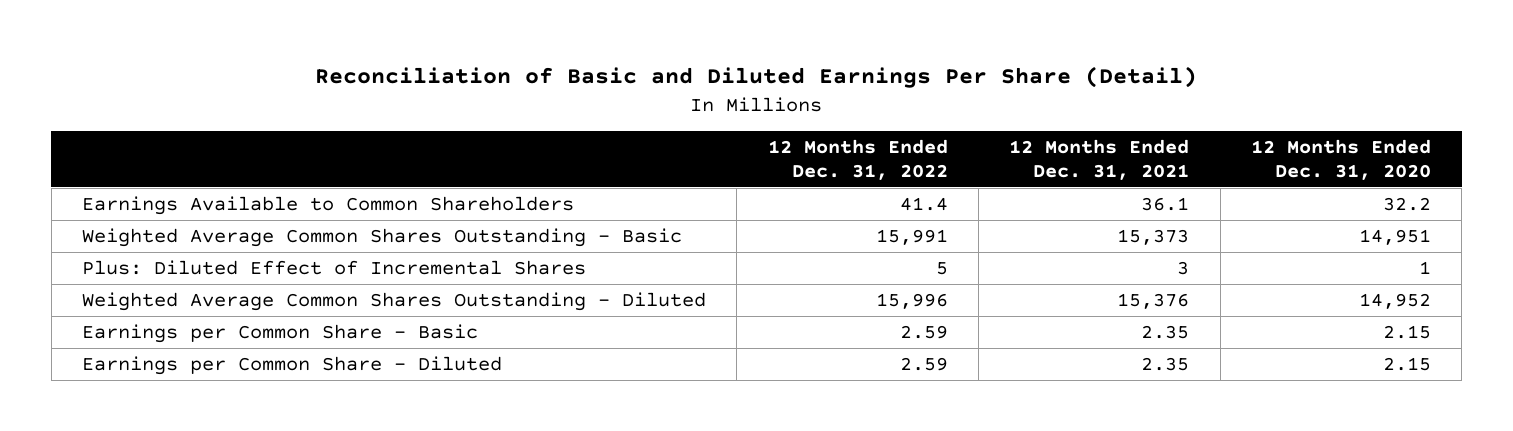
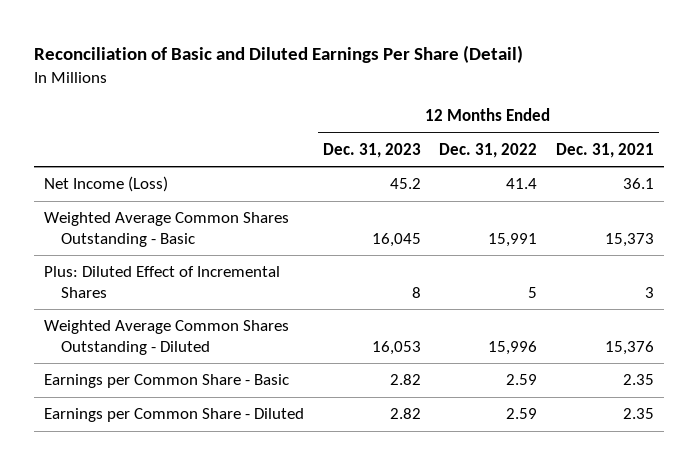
- | 12 Months Ended Dec. 31, 2022 | 12 Months Ended Dec. 31, 2021 | 12 Months Ended Dec. 31, 2020
+ | 12 Months Ended Dec. 31, 2023 | 12 Months Ended Dec. 31, 2022 | 12 Months Ended Dec. 31, 2021
- Earnings Available to Common Shareholders | 41.4 | 36.1 | 32.2
+ Net Income (Loss) | 45.2 | 41.4 | 36.1

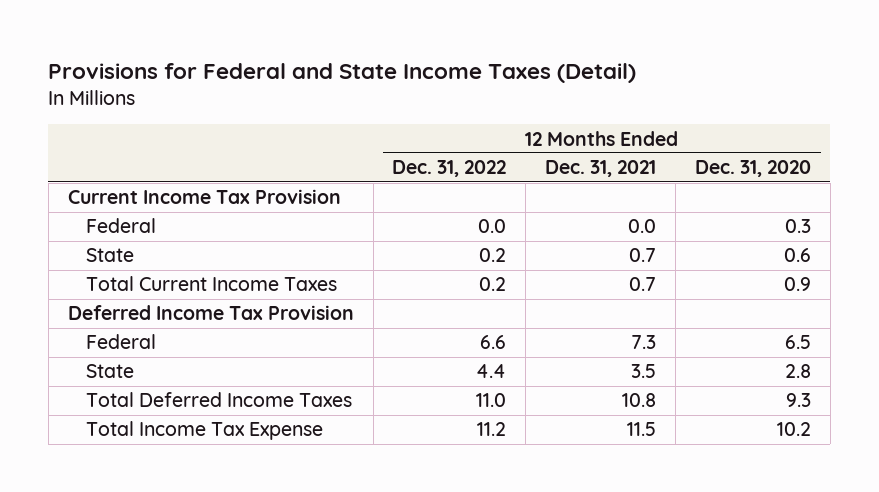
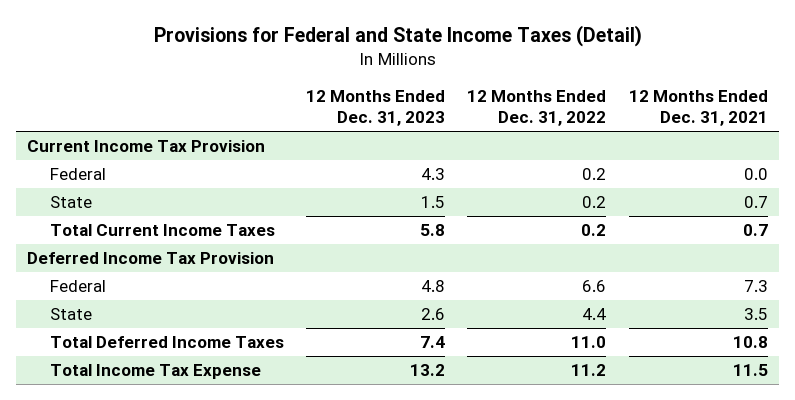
- | 12 Months Ended Dec. 31, 2022 | 12 Months Ended Dec. 31, 2021 | 12 Months Ended Dec. 31, 2020
+ | 12 Months Ended Dec. 31, 2023 | 12 Months Ended Dec. 31, 2022 | 12 Months Ended Dec. 31, 2021
- Federal | 0.0 | 0.0 | 0.3
+ Federal | 4.3 | 0.2 | 0.0

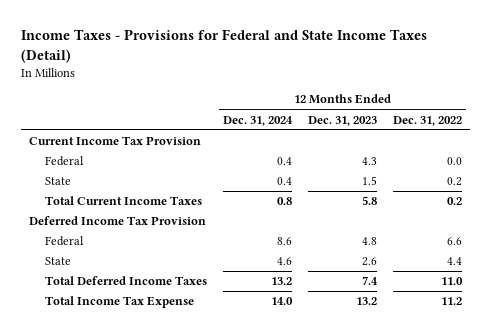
- Provisions for Federal and State Income Taxes (Detail)
+ Income Taxes - Provisions for Federal and State Income Taxes (Detail)
- | 12 Months Ended Dec. 31, 2023 | 12 Months Ended Dec. 31, 2022 | 12 Months Ended Dec. 31, 2021
+ | 12 Months Ended Dec. 31, 2024 | 12 Months Ended Dec. 31, 2023 | 12 Months Ended Dec. 31, 2022
- Federal | 4.3 | 0.2 | 0.0
+ Federal | 0.4 | 4.3 | 0.0

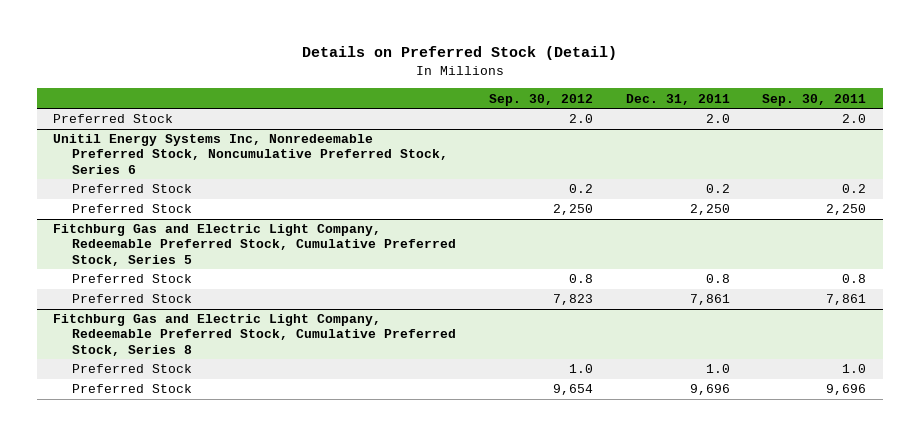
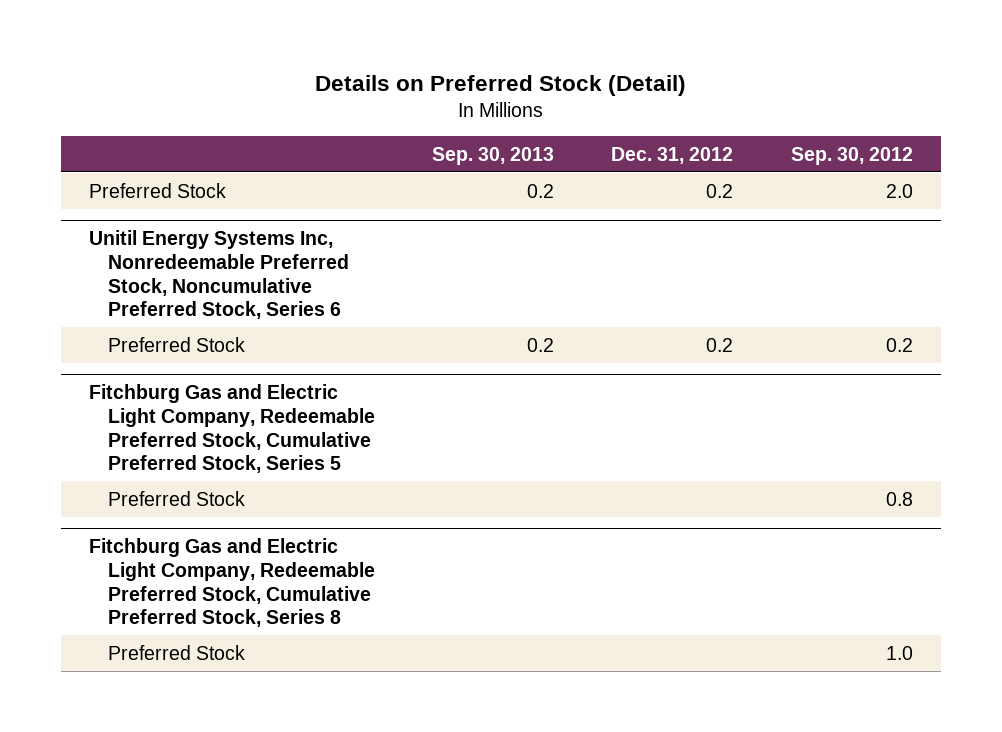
- | Sep. 30, 2012 | Dec. 31, 2011 | Sep. 30, 2011
+ | Sep. 30, 2013 | Dec. 31, 2012 | Sep. 30, 2012
@ Unitil Energy Systems Inc, Nonredeemable Preferred Stock, Noncumulative Preferred Stock, Series 6
- Preferred Stock | 2,250 | 2,250 | 2,250
@ Fitchburg Gas and Electric Light Company, Redeemable Preferred Stock, Cumulative Preferred Stock, Series 5
- Preferred Stock | 7,823 | 7,861 | 7,861
@ Fitchburg Gas and Electric Light Company, Redeemable Preferred Stock, Cumulative Preferred Stock, Series 8
- Preferred Stock | 9,654 | 9,696 | 9,696

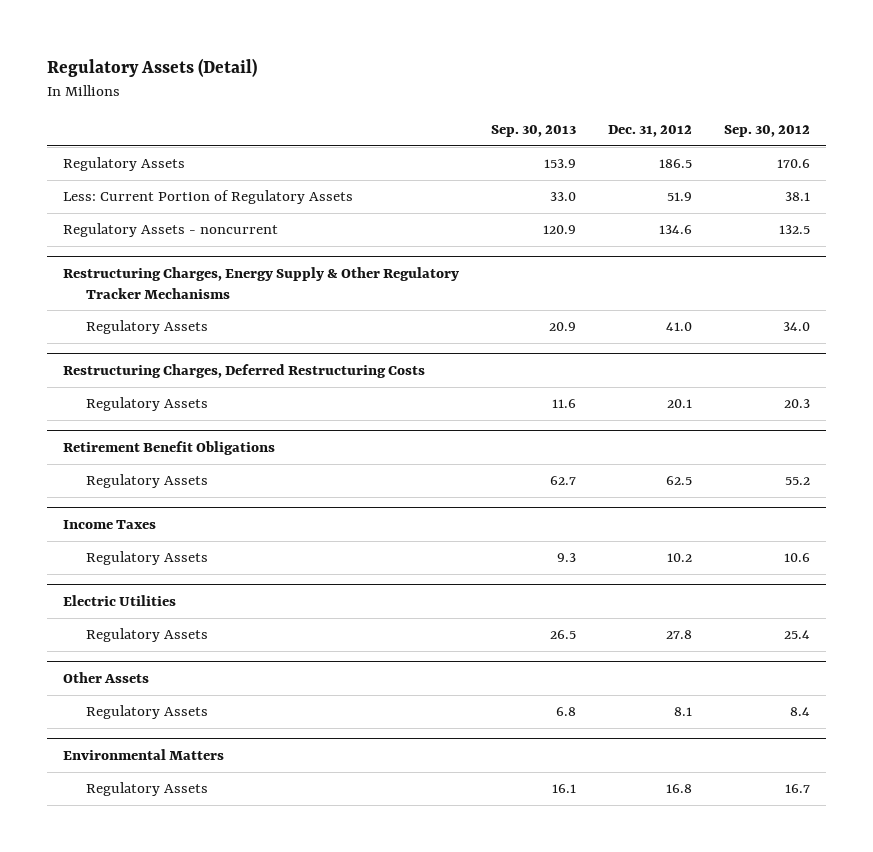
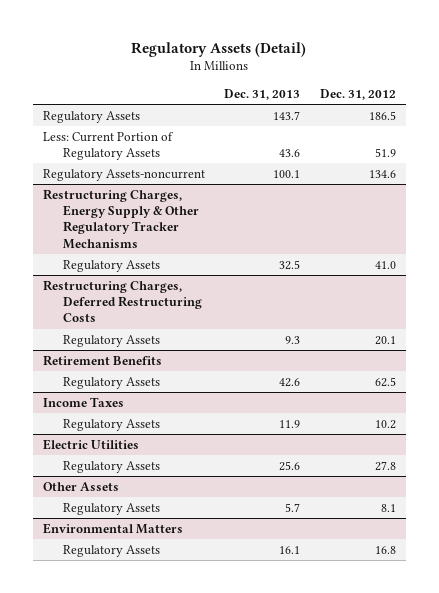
- | Sep. 30, 2013 | Dec. 31, 2012 | Sep. 30, 2012
+ | Dec. 31, 2013 | Dec. 31, 2012
- Regulatory Assets - noncurrent | 120.9 | 134.6 | 132.5
+ Regulatory Assets-noncurrent | 100.1 | 134.6
- Retirement Benefit Obligations
+ Retirement Benefits

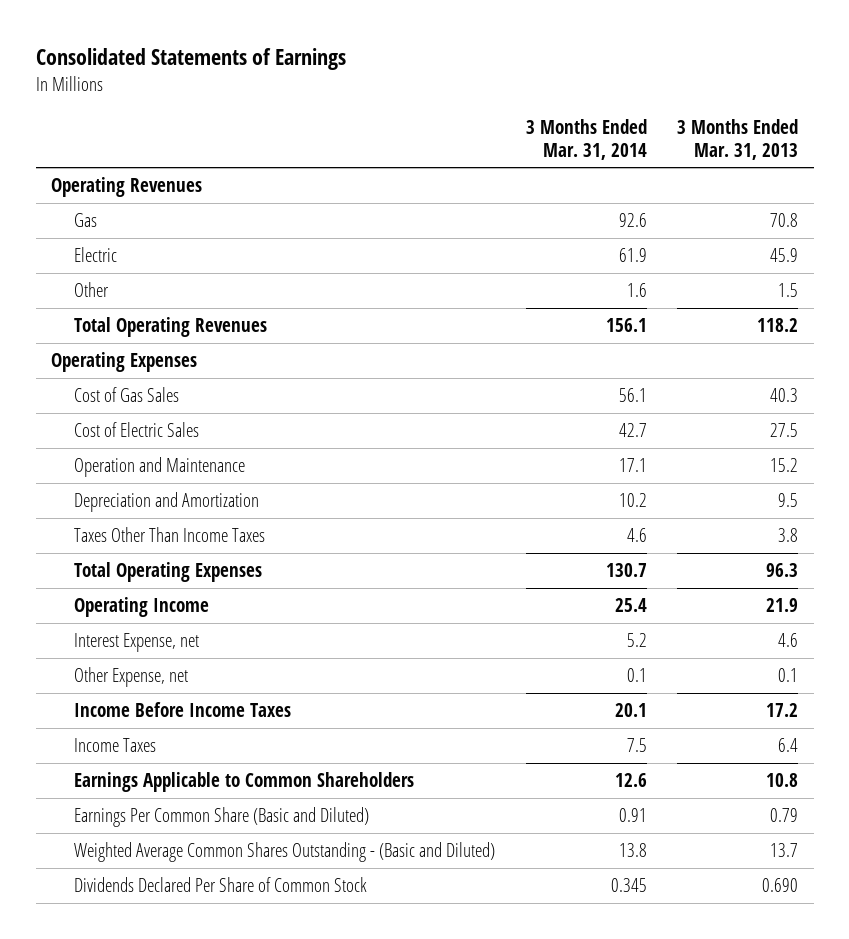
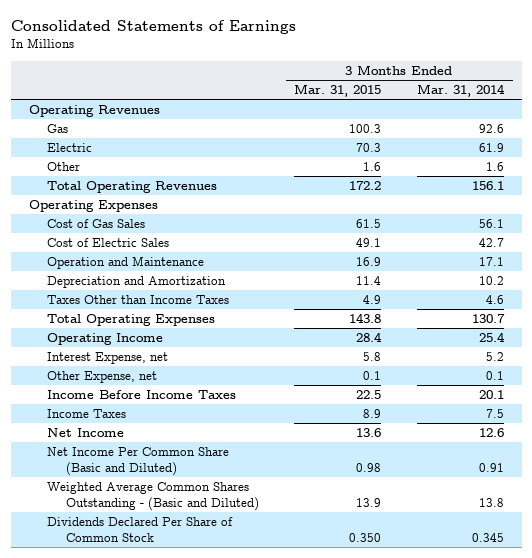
- | 3 Months Ended Mar. 31, 2014 | 3 Months Ended Mar. 31, 2013
+ | 3 Months Ended Mar. 31, 2015 | 3 Months Ended Mar. 31, 2014
- Taxes Other Than Income Taxes | 4.6 | 3.8
+ Taxes Other than Income Taxes | 4.9 | 4.6
- Earnings Applicable to Common Shareholders | 12.6 | 10.8
- Earnings Per Common Share (Basic and Diluted) | 0.91 | 0.79
+ Net Income | 13.6 | 12.6
+ Net Income Per Common Share (Basic and Diluted) | 0.98 | 0.91

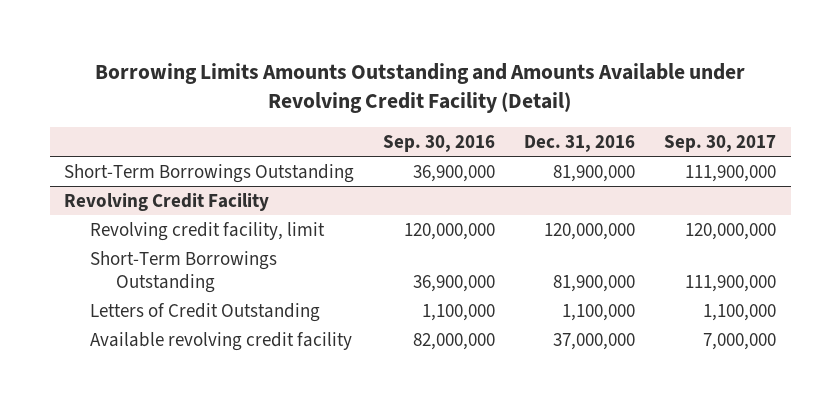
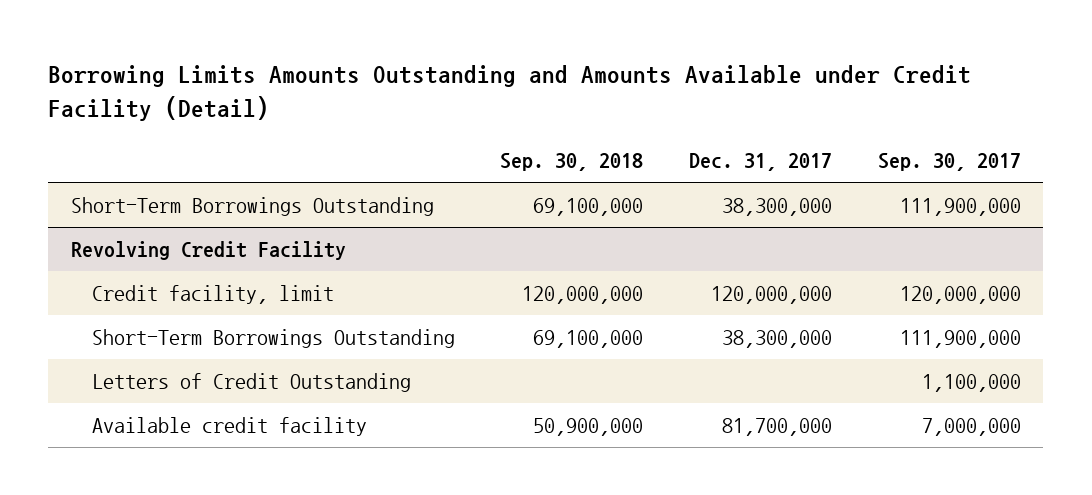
- Borrowing Limits Amounts Outstanding and Amounts Available under Revolving Credit Facility (Detail)
+ Borrowing Limits Amounts Outstanding and Amounts Available under Credit Facility (Detail)
- | Sep. 30, 2016 | Dec. 31, 2016 | Sep. 30, 2017
+ | Sep. 30, 2018 | Dec. 31, 2017 | Sep. 30, 2017
@ Revolving Credit Facility
- Revolving credit facility, limit | 120,000,000 | 120,000,000 | 120,000,000
+ Credit facility, limit | 120,000,000 | 120,000,000 | 120,000,000
- Available revolving credit facility | 82,000,000 | 37,000,000 | 7,000,000
+ Available credit facility | 50,900,000 | 81,700,000 | 7,000,000

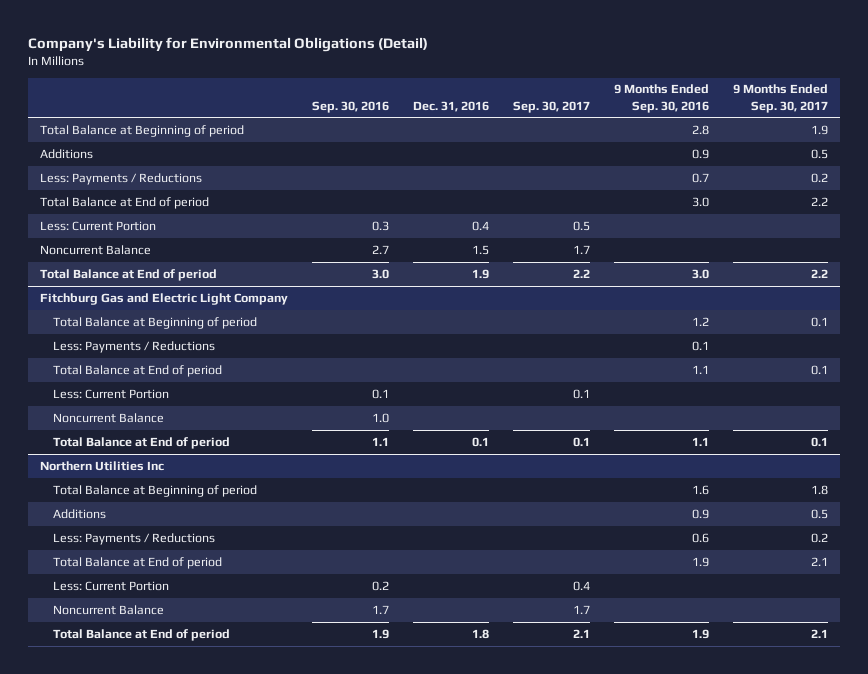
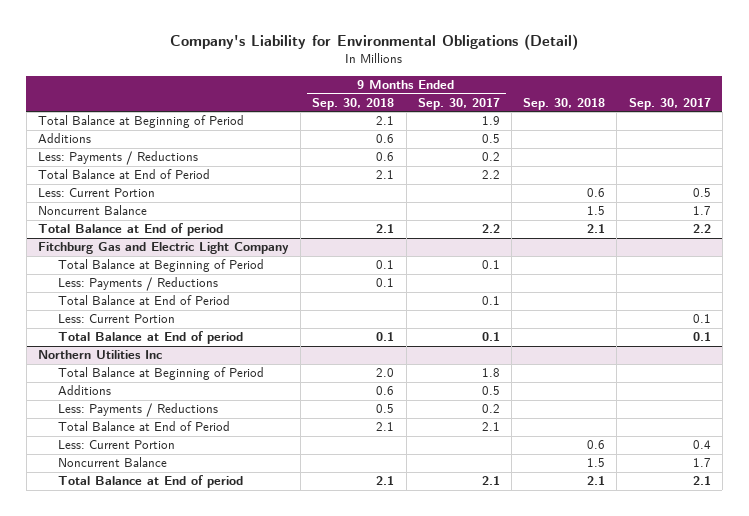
- | Sep. 30, 2016 | Dec. 31, 2016 | Sep. 30, 2017 | 9 Months Ended Sep. 30, 2016 | 9 Months Ended Sep. 30, 2017
+ | 9 Months Ended Sep. 30, 2018 | 9 Months Ended Sep. 30, 2017 | Sep. 30, 2018 | Sep. 30, 2017
- Total Balance at Beginning of period | | | | 2.8 | 1.9
+ Total Balance at Beginning of Period | 2.1 | 1.9 | |
- Total Balance at End of period | | | | 3.0 | 2.2
+ Total Balance at End of Period | 2.1 | 2.2 | |
@ Fitchburg Gas and Electric Light Company
- Total Balance at Beginning of period | | | | 1.2 | 0.1
+ Total Balance at Beginning of Period | 0.1 | 0.1 | |
- Total Balance at End of period | | | | 1.1 | 0.1
+ Total Balance at End of Period | | 0.1 | |
- Noncurrent Balance | 1.0 | | | |
@ Northern Utilities Inc
- Total Balance at Beginning of period | | | | 1.6 | 1.8
+ Total Balance at Beginning of Period | 2.0 | 1.8 | |
- Total Balance at End of period | | | | 1.9 | 2.1
+ Total Balance at End of Period | 2.1 | 2.1 | |

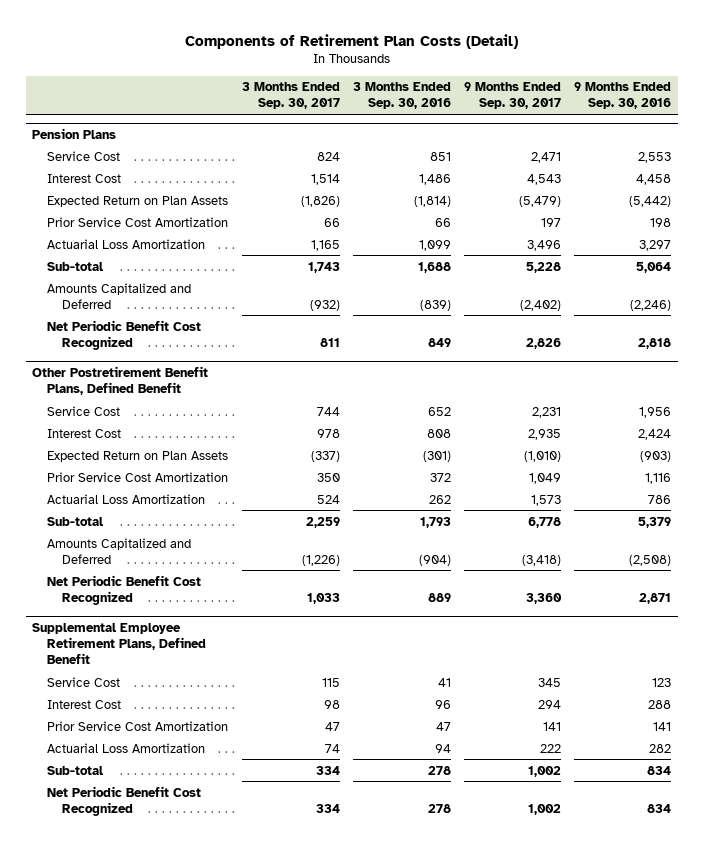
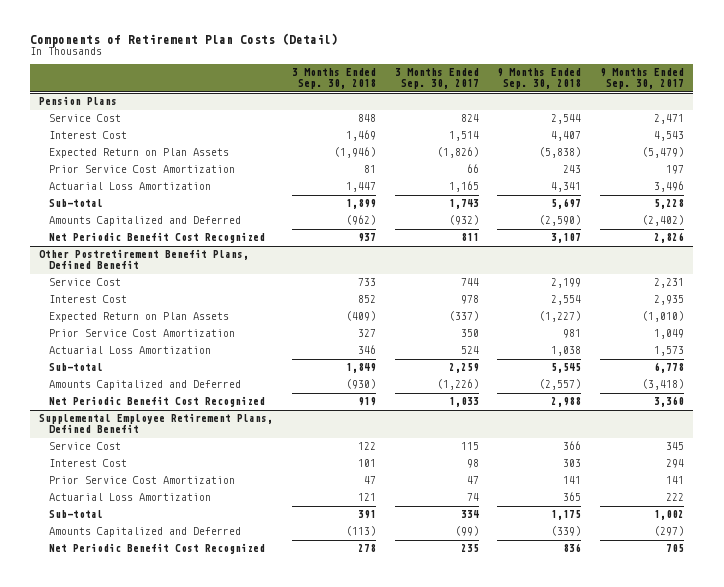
- | 3 Months Ended Sep. 30, 2017 | 3 Months Ended Sep. 30, 2016 | 9 Months Ended Sep. 30, 2017 | 9 Months Ended Sep. 30, 2016
+ | 3 Months Ended Sep. 30, 2018 | 3 Months Ended Sep. 30, 2017 | 9 Months Ended Sep. 30, 2018 | 9 Months Ended Sep. 30, 2017
@ Supplemental Employee Retirement Plans, Defined Benefit
- Net Periodic Benefit Cost Recognized | 334 | 278 | 1,002 | 834
+ Amounts Capitalized and Deferred | (113) | (99) | (339) | (297)
+ Net Periodic Benefit Cost Recognized | 278 | 235 | 836 | 705

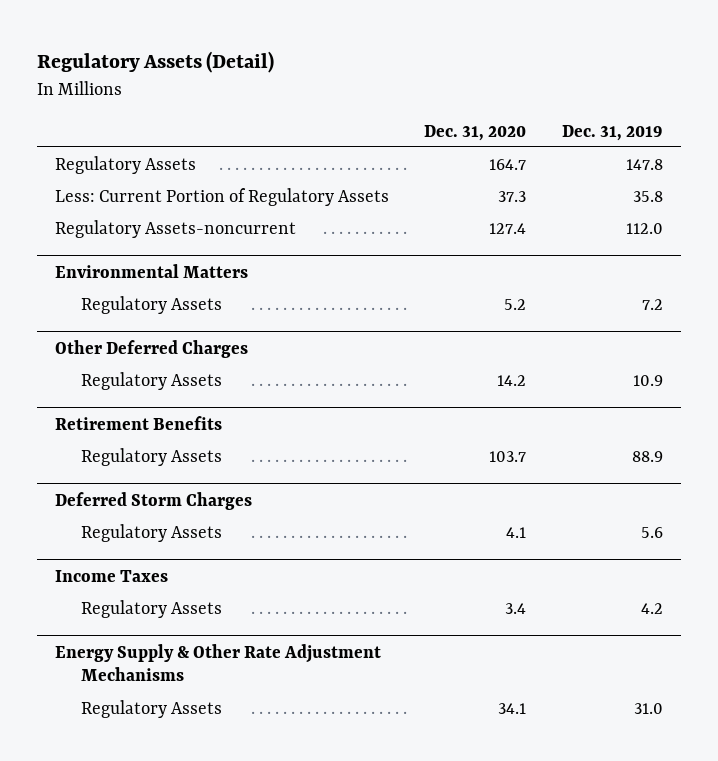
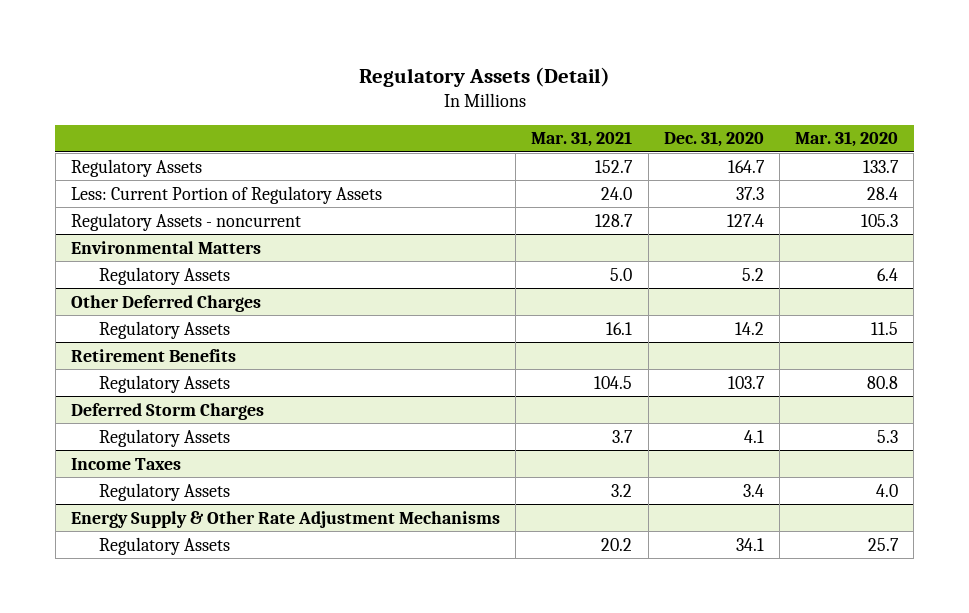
- | Dec. 31, 2020 | Dec. 31, 2019
+ | Mar. 31, 2021 | Dec. 31, 2020 | Mar. 31, 2020
- Regulatory Assets-noncurrent | 127.4 | 112.0
+ Regulatory Assets - noncurrent | 128.7 | 127.4 | 105.3

